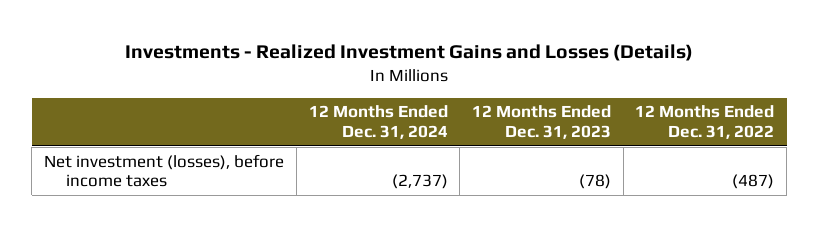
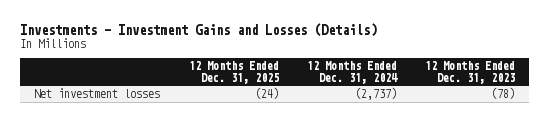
- Investments - Realized Investment Gains and Losses (Details)
+ Investments - Investment Gains and Losses (Details)
- | 12 Months Ended Dec. 31, 2024 | 12 Months Ended Dec. 31, 2023 | 12 Months Ended Dec. 31, 2022
+ | 12 Months Ended Dec. 31, 2025 | 12 Months Ended Dec. 31, 2024 | 12 Months Ended Dec. 31, 2023
- Net investment (losses), before income taxes | (2,737) | (78) | (487)
+ Net investment losses | (24) | (2,737) | (78)

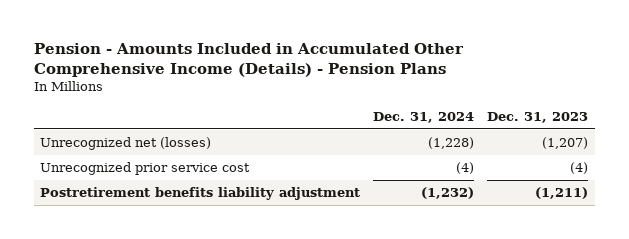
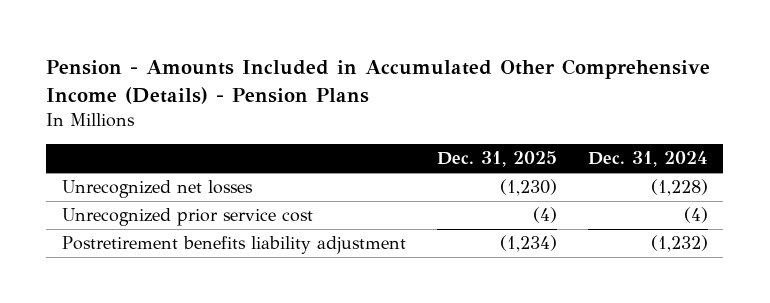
- | Dec. 31, 2024 | Dec. 31, 2023
+ | Dec. 31, 2025 | Dec. 31, 2024
- Unrecognized net (losses) | (1,228) | (1,207)
+ Unrecognized net losses | (1,230) | (1,228)

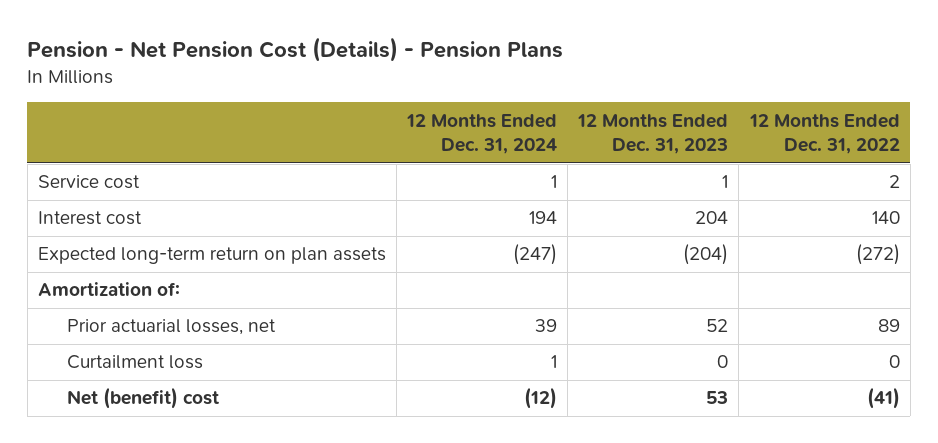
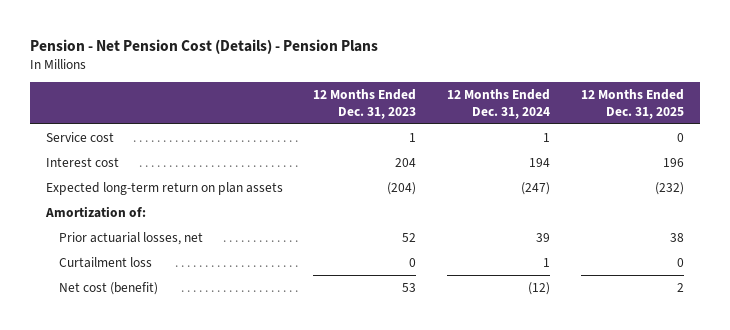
- | 12 Months Ended Dec. 31, 2024 | 12 Months Ended Dec. 31, 2023 | 12 Months Ended Dec. 31, 2022
+ | 12 Months Ended Dec. 31, 2023 | 12 Months Ended Dec. 31, 2024 | 12 Months Ended Dec. 31, 2025
- Net (benefit) cost | (12) | 53 | (41)
+ Net cost (benefit) | 53 | (12) | 2

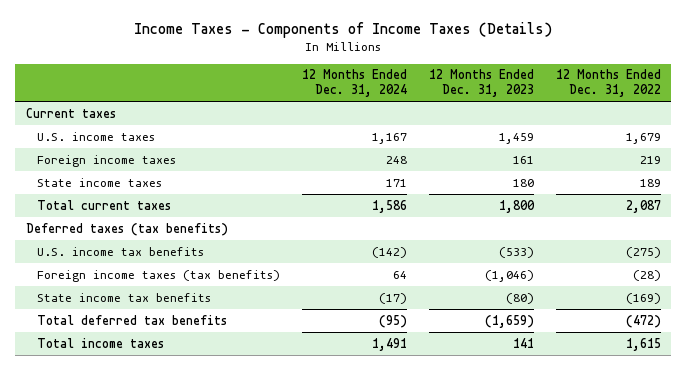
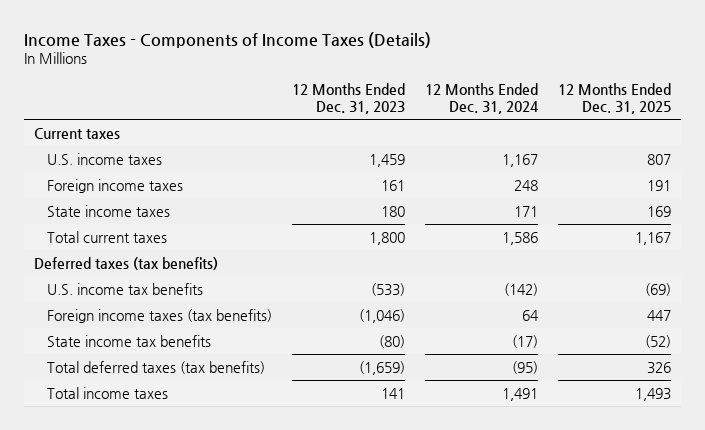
- | 12 Months Ended Dec. 31, 2024 | 12 Months Ended Dec. 31, 2023 | 12 Months Ended Dec. 31, 2022
+ | 12 Months Ended Dec. 31, 2023 | 12 Months Ended Dec. 31, 2024 | 12 Months Ended Dec. 31, 2025
- Total deferred tax benefits | (95) | (1,659) | (472)
+ Total deferred taxes (tax benefits) | (1,659) | (95) | 326

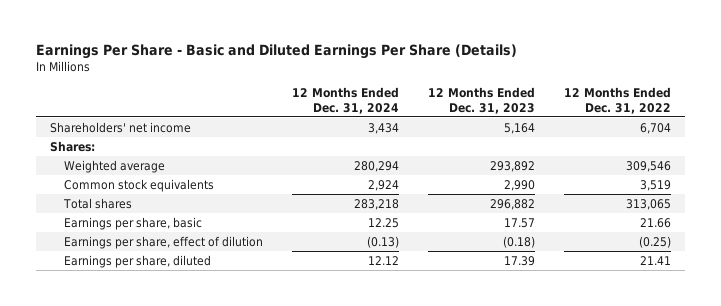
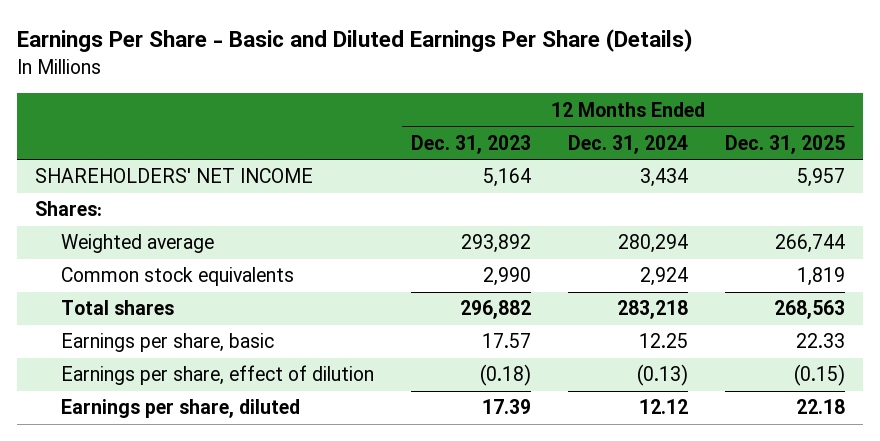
- | 12 Months Ended Dec. 31, 2024 | 12 Months Ended Dec. 31, 2023 | 12 Months Ended Dec. 31, 2022
+ | 12 Months Ended Dec. 31, 2023 | 12 Months Ended Dec. 31, 2024 | 12 Months Ended Dec. 31, 2025
- Shareholders' net income | 3,434 | 5,164 | 6,704
+ SHAREHOLDERS' NET INCOME | 5,164 | 3,434 | 5,957

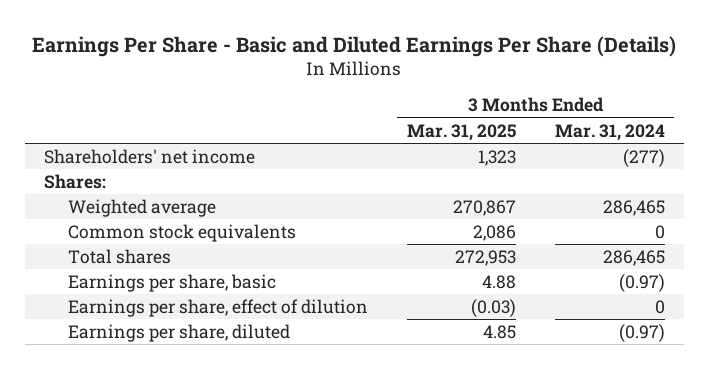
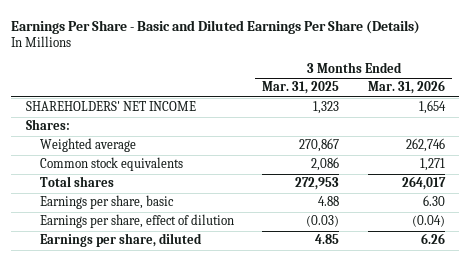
- | 3 Months Ended Mar. 31, 2025 | 3 Months Ended Mar. 31, 2024
+ | 3 Months Ended Mar. 31, 2025 | 3 Months Ended Mar. 31, 2026
- Shareholders' net income | 1,323 | (277)
+ SHAREHOLDERS' NET INCOME | 1,323 | 1,654

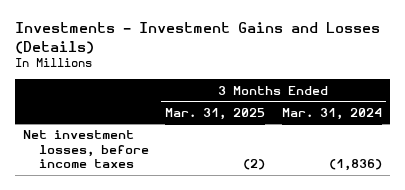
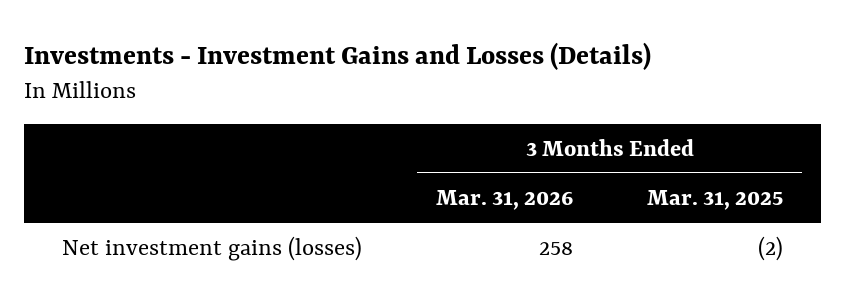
- | 3 Months Ended Mar. 31, 2025 | 3 Months Ended Mar. 31, 2024
+ | 3 Months Ended Mar. 31, 2026 | 3 Months Ended Mar. 31, 2025
- Net investment losses, before income taxes | (2) | (1,836)
+ Net investment gains (losses) | 258 | (2)

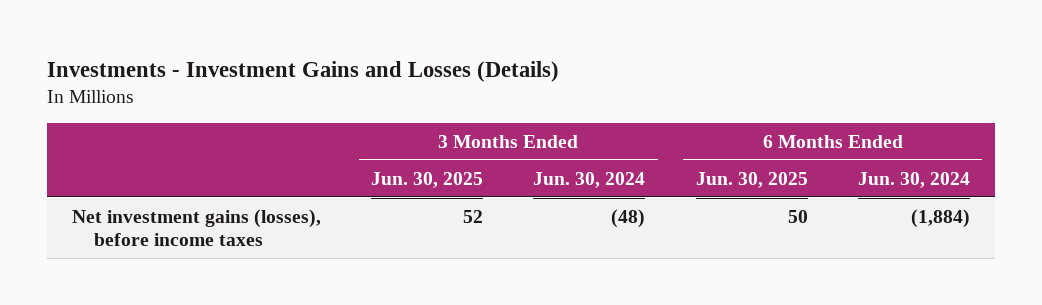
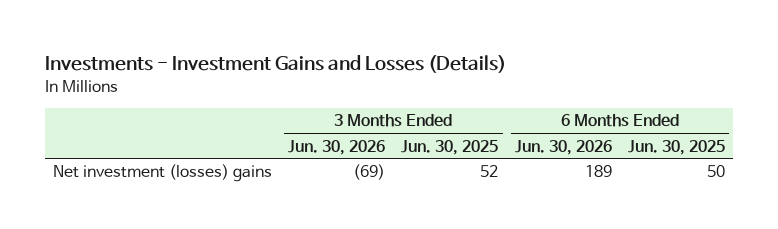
- | 3 Months Ended Jun. 30, 2025 | 3 Months Ended Jun. 30, 2024 | 6 Months Ended Jun. 30, 2025 | 6 Months Ended Jun. 30, 2024
+ | 3 Months Ended Jun. 30, 2026 | 3 Months Ended Jun. 30, 2025 | 6 Months Ended Jun. 30, 2026 | 6 Months Ended Jun. 30, 2025
- Net investment gains (losses), before income taxes | 52 | (48) | 50 | (1,884)
+ Net investment (losses) gains | (69) | 52 | 189 | 50

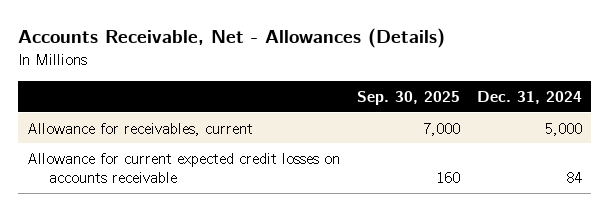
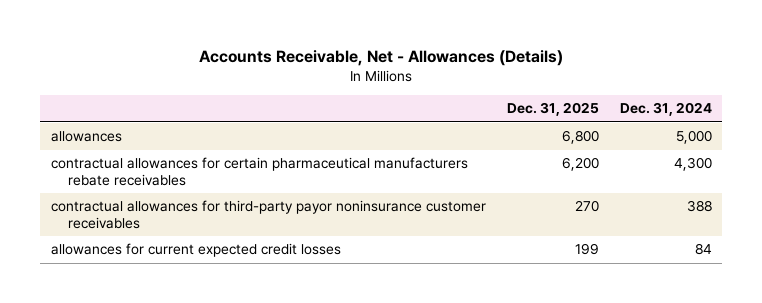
- | Sep. 30, 2025 | Dec. 31, 2024
+ | Dec. 31, 2025 | Dec. 31, 2024
- Allowance for receivables, current | 7,000 | 5,000
- Allowance for current expected credit losses on accounts receivable | 160 | 84
+ allowances | 6,800 | 5,000
+ contractual allowances for certain pharmaceutical manufacturers rebate receivables | 6,200 | 4,300
+ contractual allowances for third-party payor noninsurance customer receivables | 270 | 388
+ allowances for current expected credit losses | 199 | 84

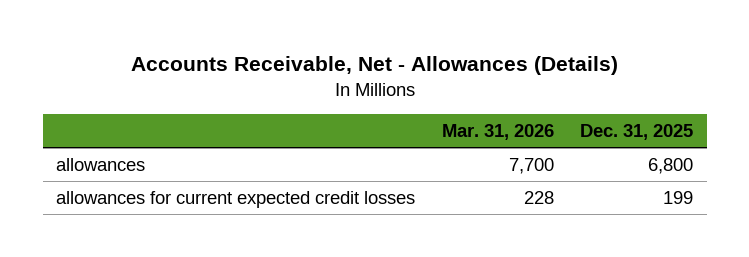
- | Dec. 31, 2025 | Dec. 31, 2024
+ | Mar. 31, 2026 | Dec. 31, 2025
- contractual allowances for certain pharmaceutical manufacturers rebate receivables | 6,200 | 4,300
- contractual allowances for third-party payor noninsurance customer receivables | 270 | 388

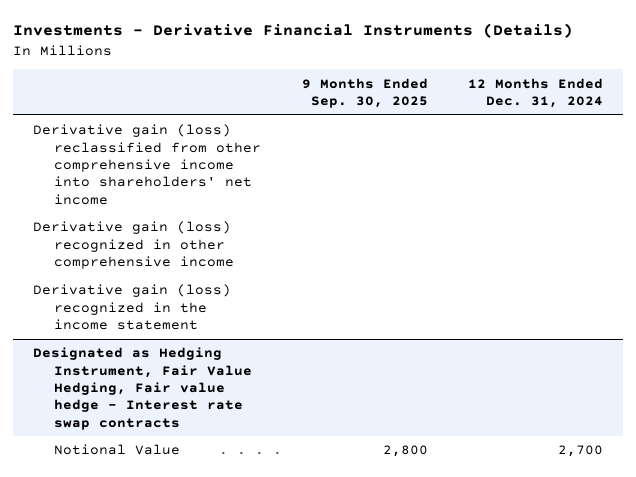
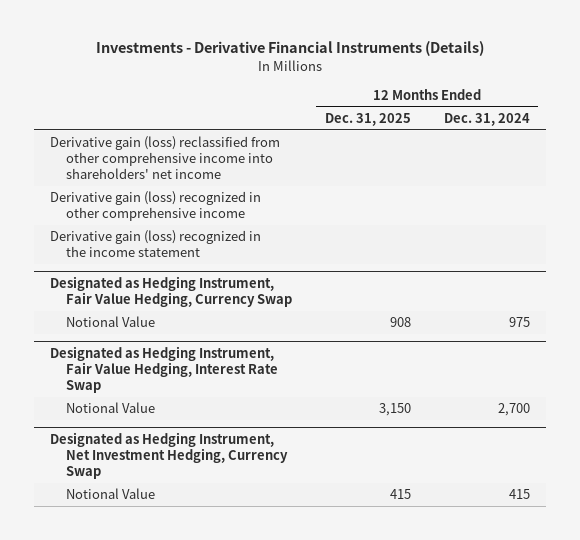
- | 9 Months Ended Sep. 30, 2025 | 12 Months Ended Dec. 31, 2024
+ | 12 Months Ended Dec. 31, 2025 | 12 Months Ended Dec. 31, 2024
- Designated as Hedging Instrument, Fair Value Hedging, Fair value hedge - Interest rate swap contracts
+ Designated as Hedging Instrument, Fair Value Hedging, Currency Swap
+ Notional Value | 908 | 975
+ Designated as Hedging Instrument, Fair Value Hedging, Interest Rate Swap
+ Designated as Hedging Instrument, Net Investment Hedging, Currency Swap
+ Notional Value | 415 | 415

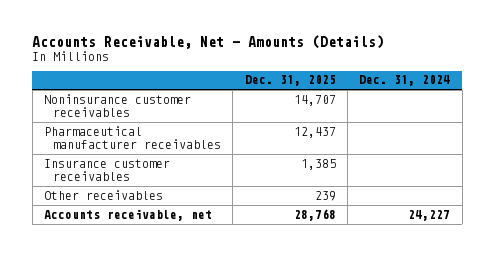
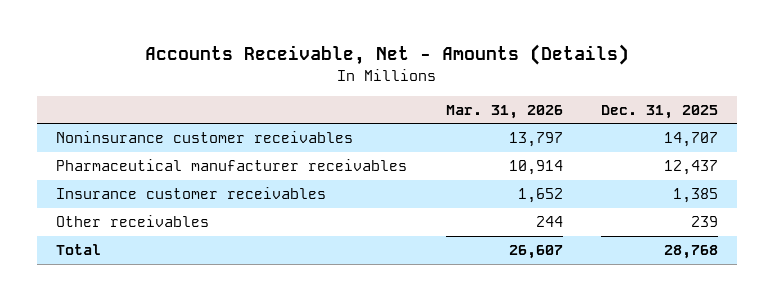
- | Dec. 31, 2025 | Dec. 31, 2024
+ | Mar. 31, 2026 | Dec. 31, 2025
- Accounts receivable, net | 28,768 | 24,227
+ Total | 26,607 | 28,768

